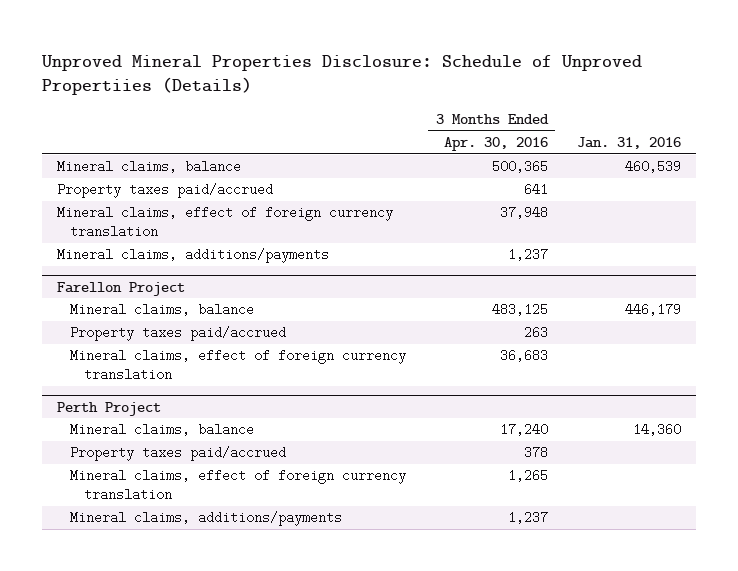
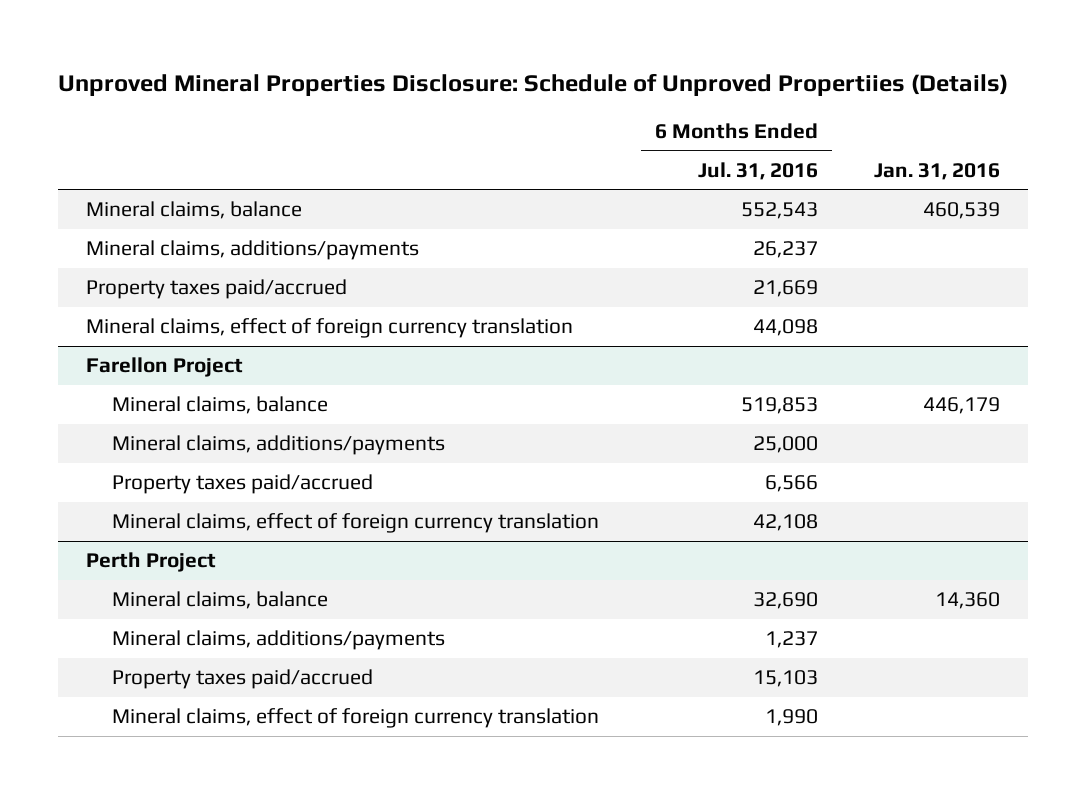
- | 3 Months Ended Apr. 30, 2016 | Jan. 31, 2016
+ | 6 Months Ended Jul. 31, 2016 | Jan. 31, 2016
moved up: Mineral claims, additions/payments | 26,237 |
@ Farellon Project
+ Mineral claims, additions/payments | 25,000 |
@ Perth Project
moved up: Mineral claims, additions/payments | 1,237 |

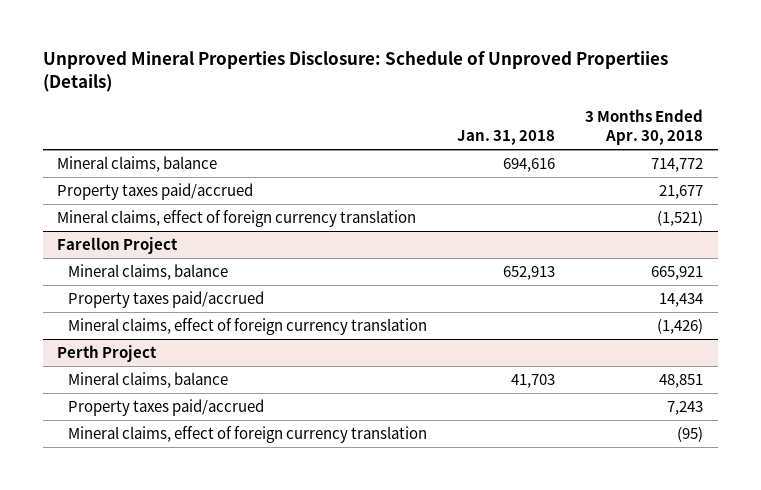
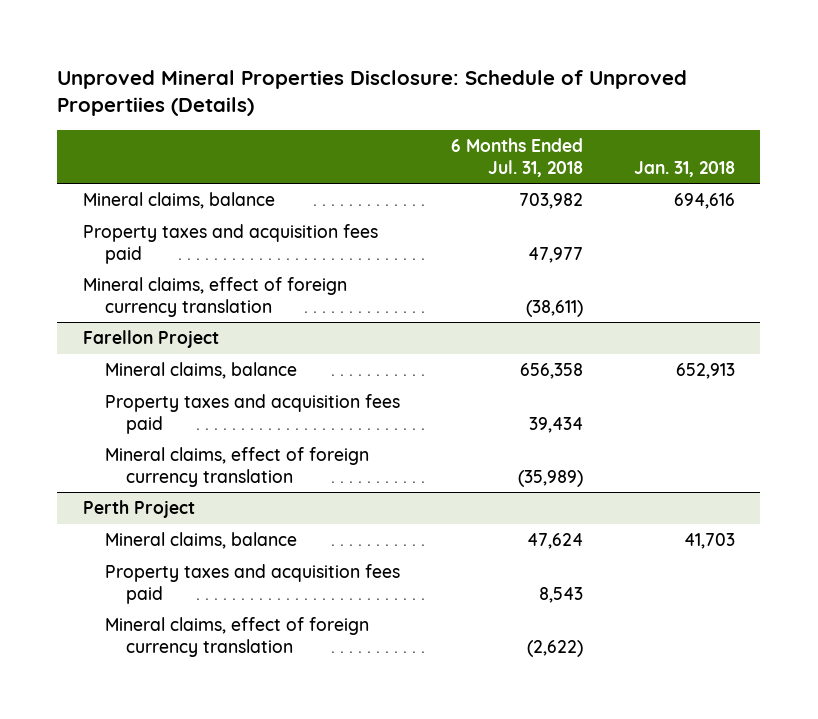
- | Jan. 31, 2018 | 3 Months Ended Apr. 30, 2018
+ | 6 Months Ended Jul. 31, 2018 | Jan. 31, 2018
- Property taxes paid/accrued | | 21,677
+ Property taxes and acquisition fees paid | 47,977 |
@ Farellon Project
- Property taxes paid/accrued | | 14,434
+ Property taxes and acquisition fees paid | 39,434 |
@ Perth Project
- Property taxes paid/accrued | | 7,243
+ Property taxes and acquisition fees paid | 8,543 |

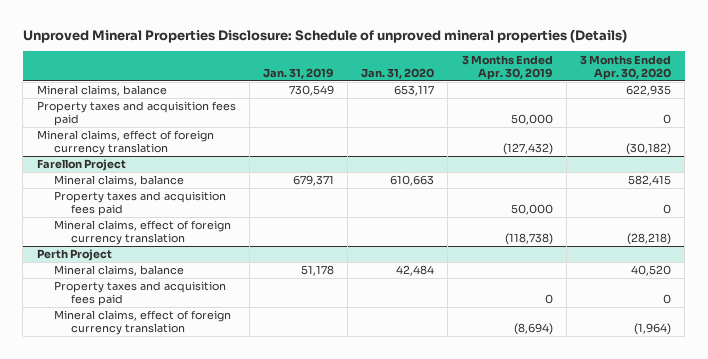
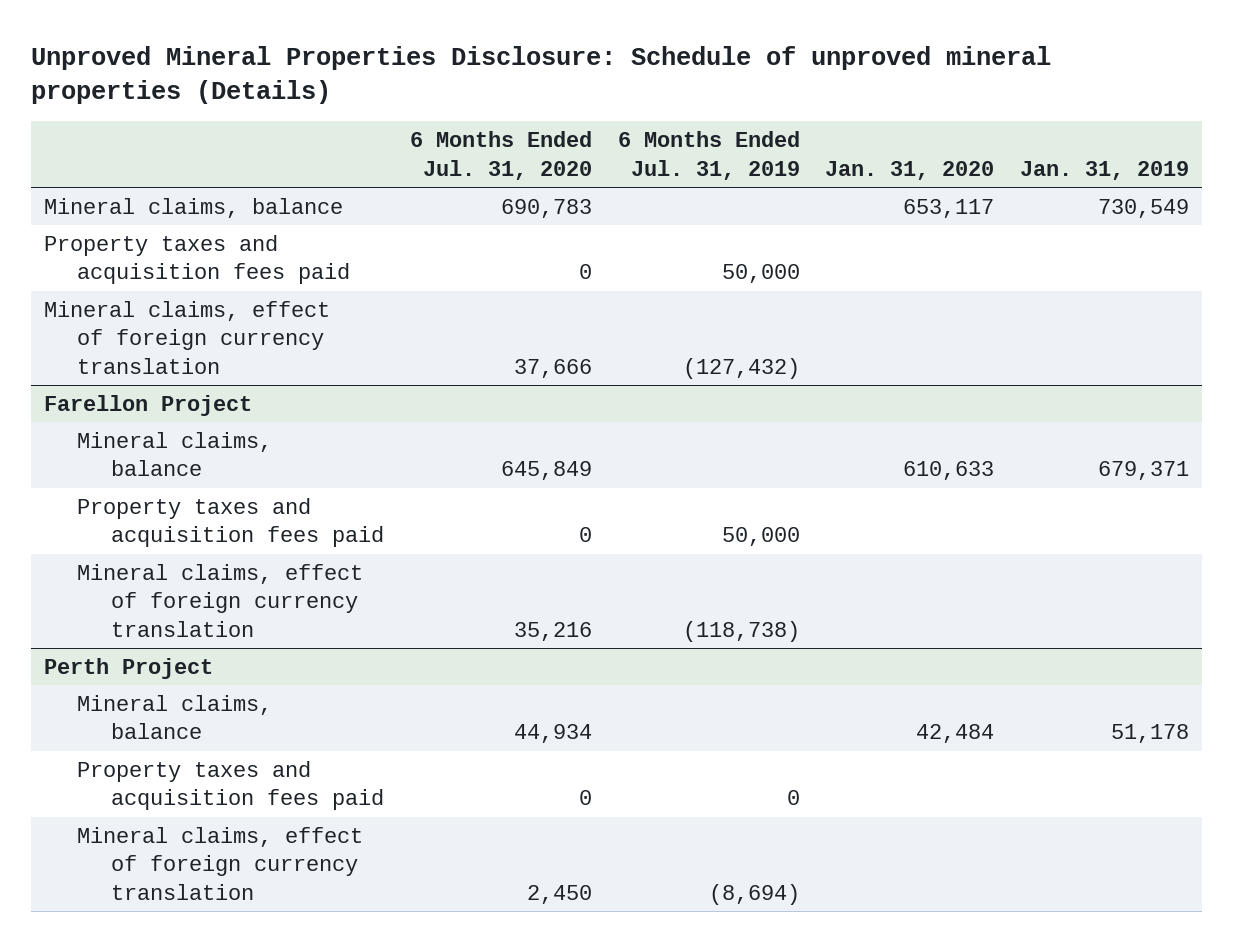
- | Jan. 31, 2019 | Jan. 31, 2020 | 3 Months Ended Apr. 30, 2019 | 3 Months Ended Apr. 30, 2020
+ | 6 Months Ended Jul. 31, 2020 | 6 Months Ended Jul. 31, 2019 | Jan. 31, 2020 | Jan. 31, 2019
@ Farellon Project
- Mineral claims, balance | 679,371 | 610,663 | | 582,415
+ Mineral claims, balance | 645,849 | | 610,633 | 679,371

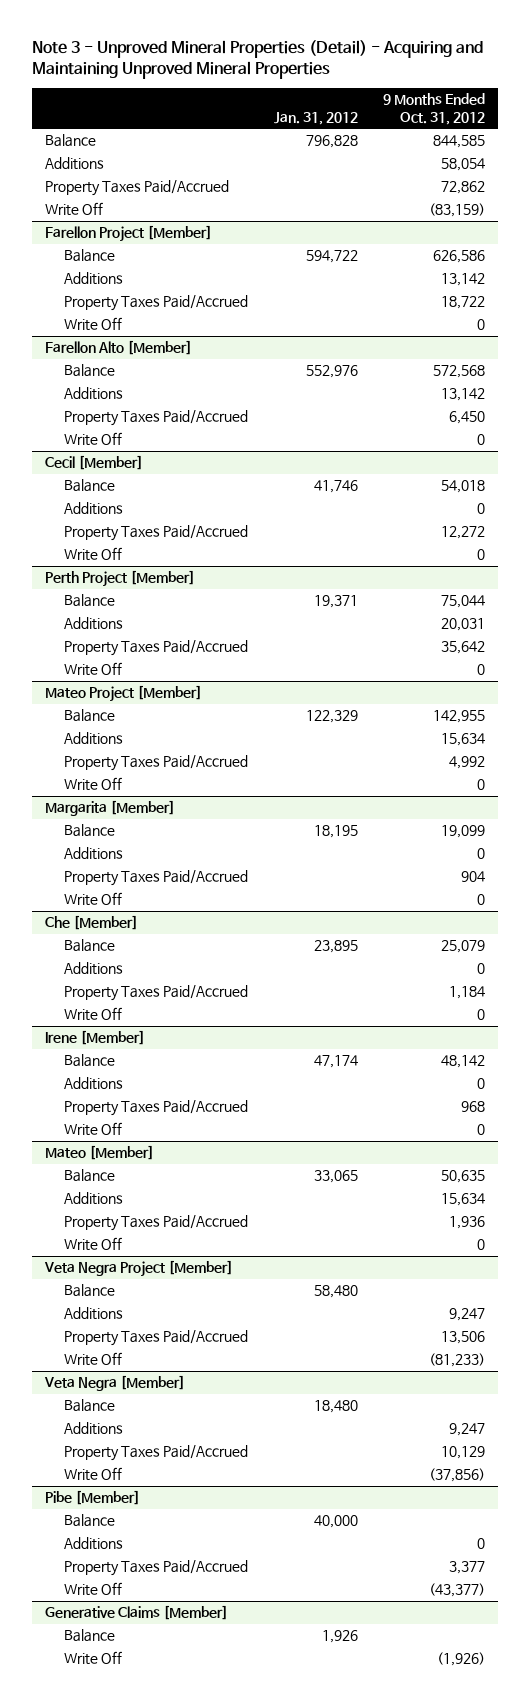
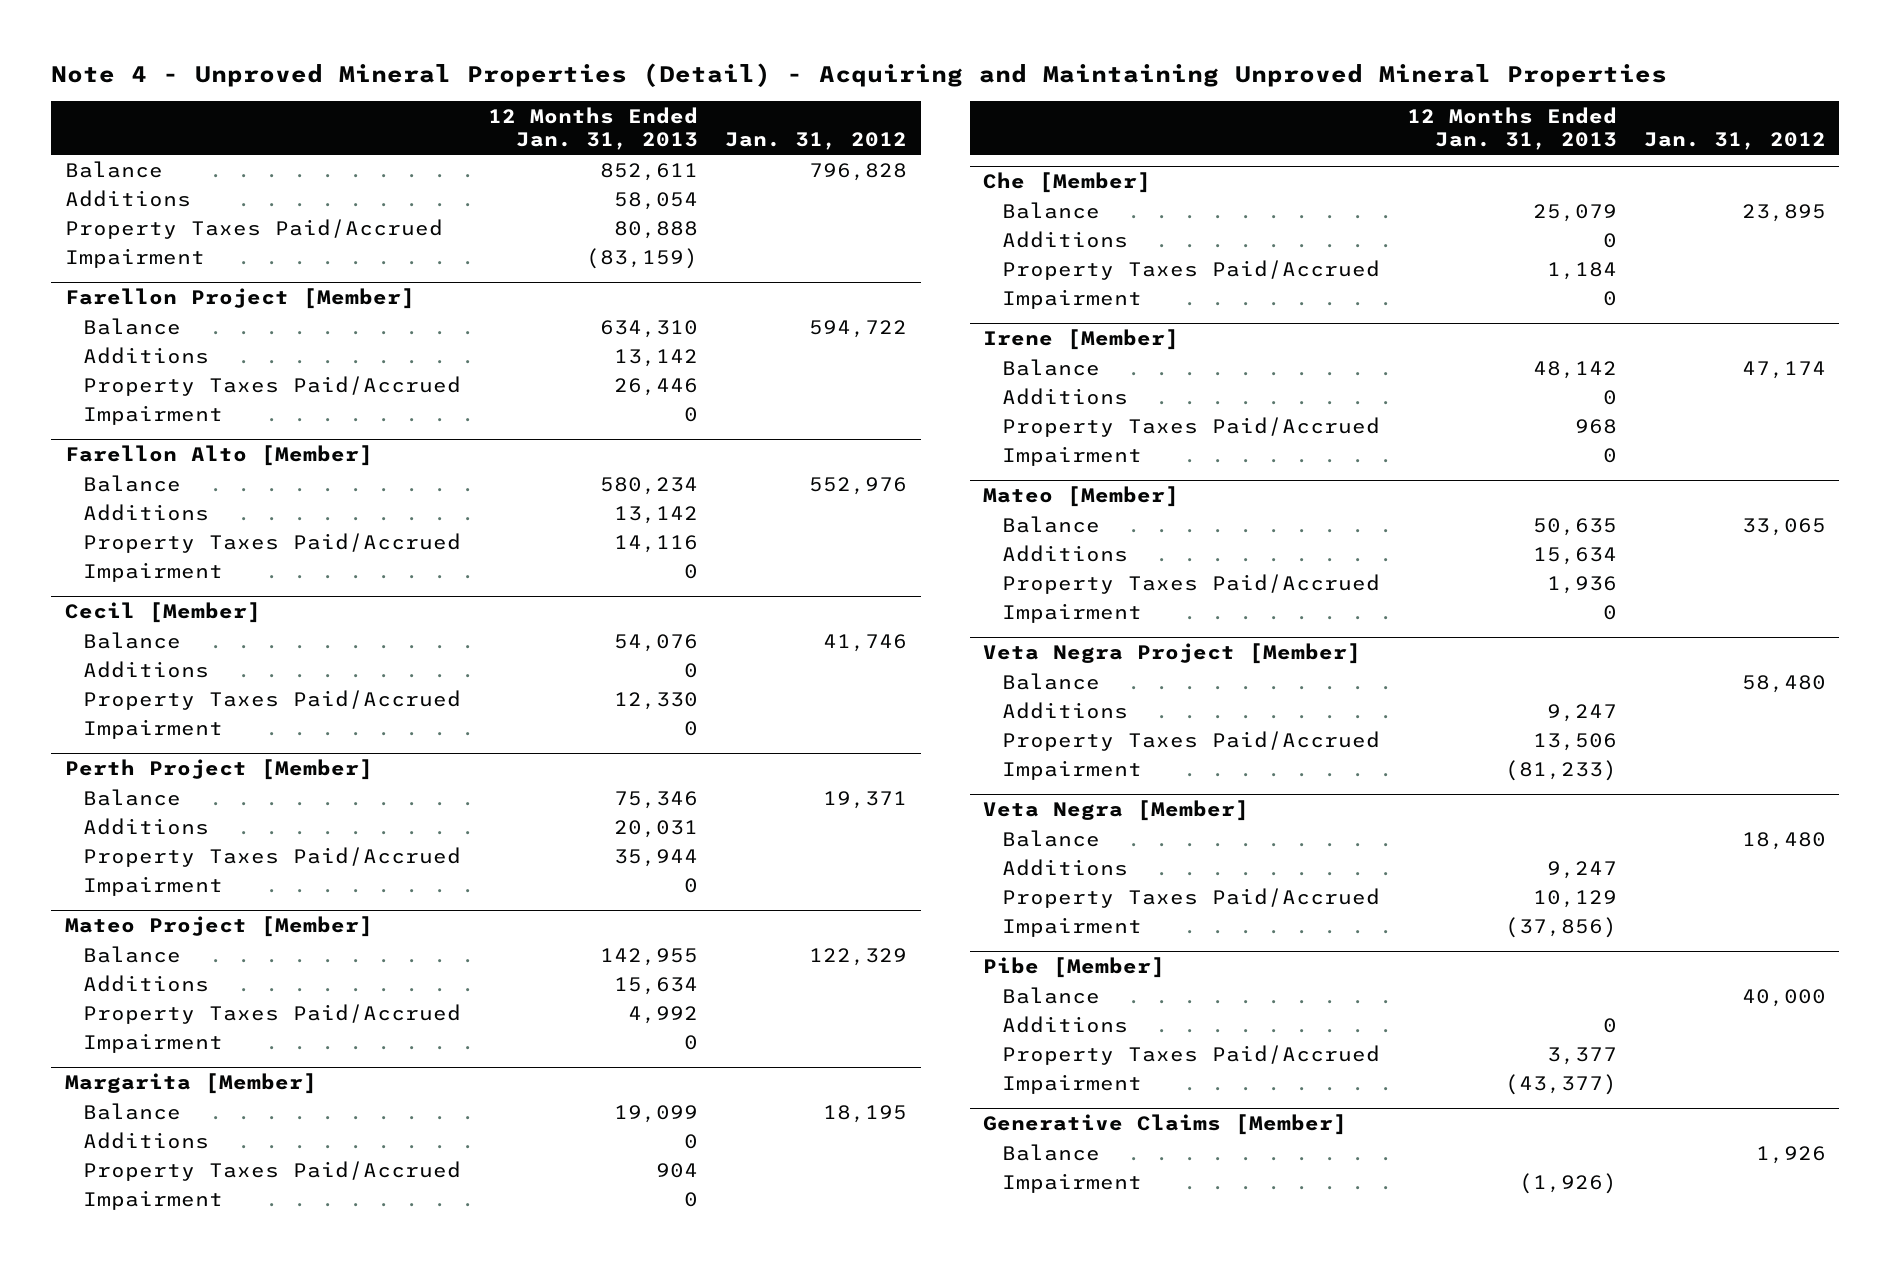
- Note 3 - Unproved Mineral Properties (Detail) - Acquiring and Maintaining Unproved Mineral Properties
+ Note 4 - Unproved Mineral Properties (Detail) - Acquiring and Maintaining Unproved Mineral Properties
- | Jan. 31, 2012 | 9 Months Ended Oct. 31, 2012
+ | 12 Months Ended Jan. 31, 2013 | Jan. 31, 2012
- Write Off | | (83,159)
+ Impairment | (83,159) |
@ Farellon Project [Member]
- Write Off | | 0
+ Impairment | 0 |
@ Farellon Alto [Member]
- Write Off | | 0
+ Impairment | 0 |
@ Cecil [Member]
- Write Off | | 0
+ Impairment | 0 |
@ Perth Project [Member]
- Write Off | | 0
+ Impairment | 0 |
@ Mateo Project [Member]
- Write Off | | 0
+ Impairment | 0 |
@ Margarita [Member]
- Write Off | | 0
+ Impairment | 0 |
@ Che [Member]
- Write Off | | 0
+ Impairment | 0 |
@ Irene [Member]
- Write Off | | 0
+ Impairment | 0 |
@ Mateo [Member]
- Write Off | | 0
+ Impairment | 0 |
@ Veta Negra Project [Member]
- Write Off | | (81,233)
+ Impairment | (81,233) |
@ Veta Negra [Member]
- Write Off | | (37,856)
+ Impairment | (37,856) |
@ Pibe [Member]
- Write Off | | (43,377)
+ Impairment | (43,377) |
@ Generative Claims [Member]
- Write Off | | (1,926)
+ Impairment | (1,926) |

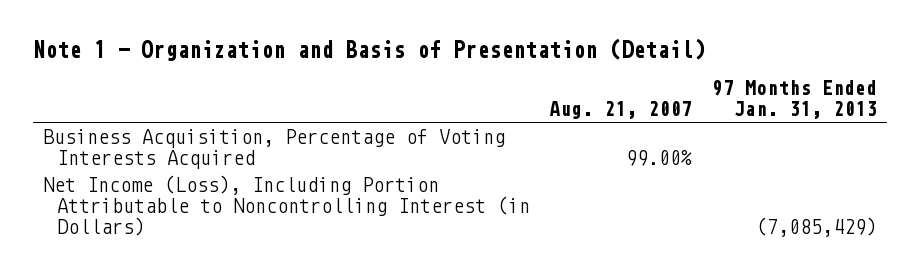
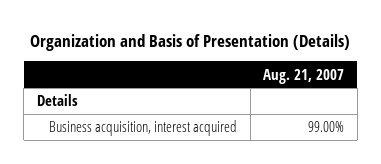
- Note 1 - Organization and Basis of Presentation (Detail)
+ Organization and Basis of Presentation (Details)
- | Aug. 21, 2007 | 97 Months Ended Jan. 31, 2013
+ | Aug. 21, 2007
- Business Acquisition, Percentage of Voting Interests Acquired | 99.00% |
- Net Income (Loss), Including Portion Attributable to Noncontrolling Interest (in Dollars) | | (7,085,429)
+ Details
+ Business acquisition, interest acquired | 99.00%

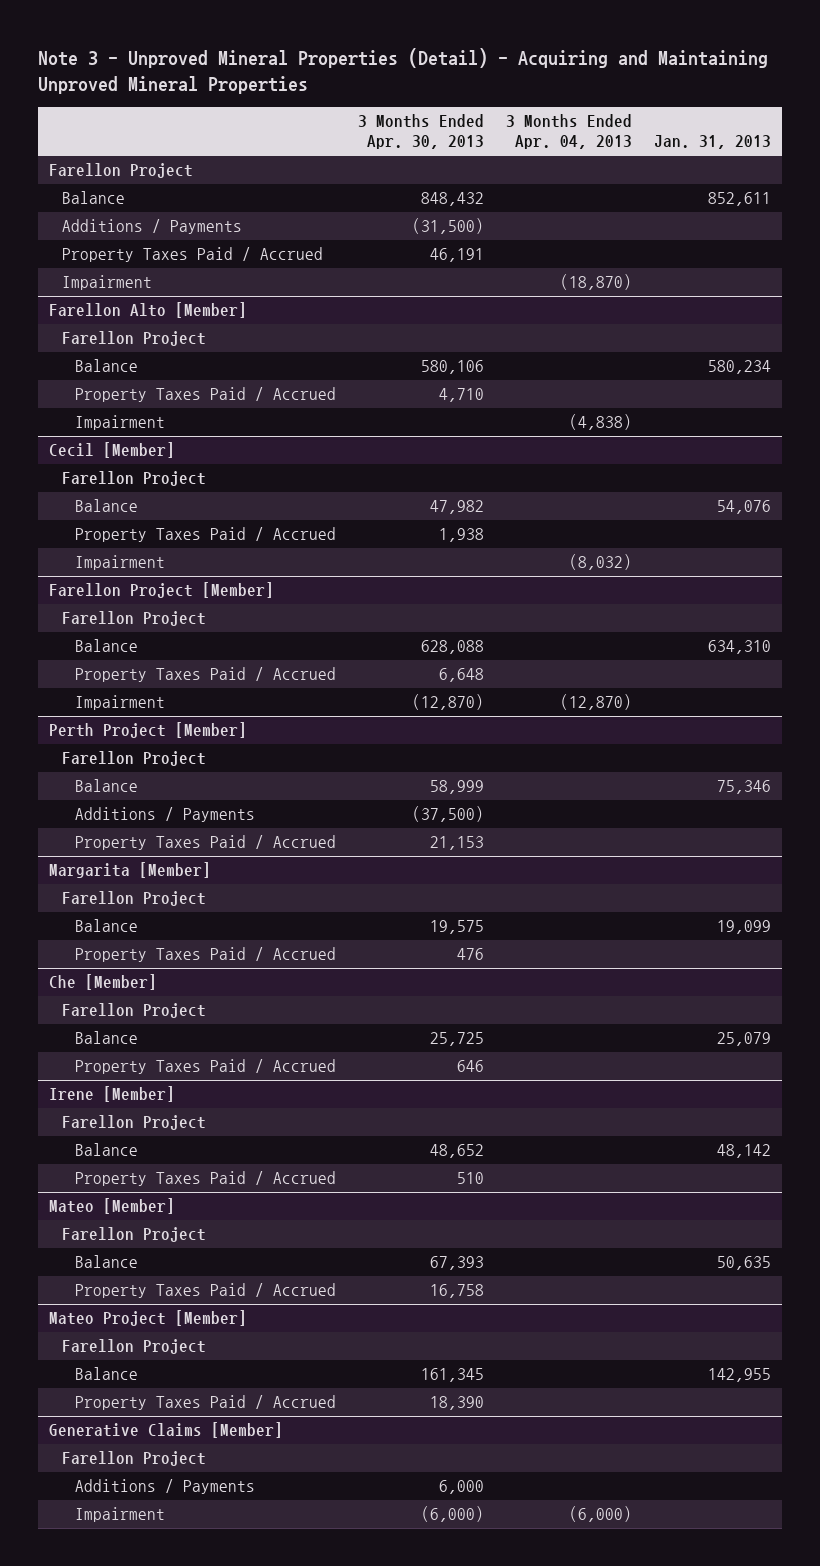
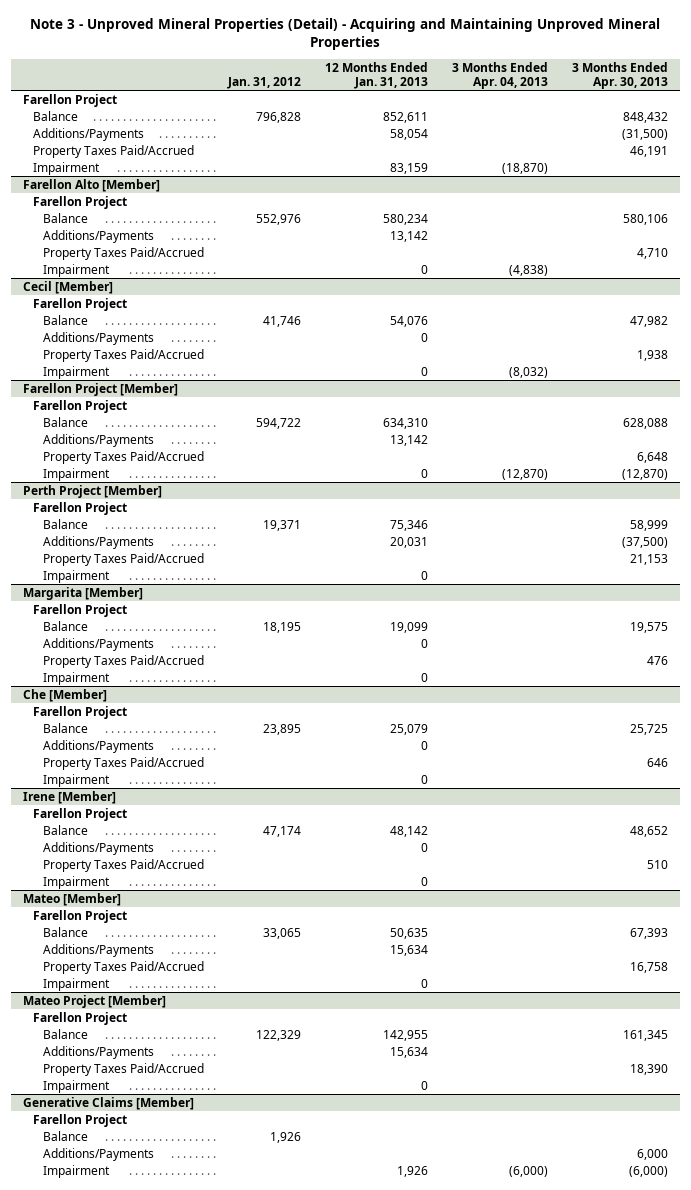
- | 3 Months Ended Apr. 30, 2013 | 3 Months Ended Apr. 04, 2013 | Jan. 31, 2013
+ | Jan. 31, 2012 | 12 Months Ended Jan. 31, 2013 | 3 Months Ended Apr. 04, 2013 | 3 Months Ended Apr. 30, 2013
- Additions / Payments | (31,500) | |
- Property Taxes Paid / Accrued | 46,191 | |
+ Additions/Payments | | 58,054 | | (31,500)
+ Property Taxes Paid/Accrued | | | | 46,191
@ Farellon Alto [Member]
- Property Taxes Paid / Accrued | 4,710 | |
+ Additions/Payments | | 13,142 | |
+ Property Taxes Paid/Accrued | | | | 4,710
@ Cecil [Member]
- Property Taxes Paid / Accrued | 1,938 | |
+ Additions/Payments | | 0 | |
+ Property Taxes Paid/Accrued | | | | 1,938
@ Farellon Project [Member]
- Property Taxes Paid / Accrued | 6,648 | |
+ Additions/Payments | | 13,142 | |
+ Property Taxes Paid/Accrued | | | | 6,648
@ Perth Project [Member]
- Additions / Payments | (37,500) | |
- Property Taxes Paid / Accrued | 21,153 | |
+ Additions/Payments | | 20,031 | | (37,500)
+ Property Taxes Paid/Accrued | | | | 21,153
+ Impairment | | 0 | |
@ Margarita [Member]
- Property Taxes Paid / Accrued | 476 | |
+ Additions/Payments | | 0 | |
+ Property Taxes Paid/Accrued | | | | 476
+ Impairment | | 0 | |
@ Che [Member]
- Property Taxes Paid / Accrued | 646 | |
+ Additions/Payments | | 0 | |
+ Property Taxes Paid/Accrued | | | | 646
+ Impairment | | 0 | |
@ Irene [Member]
- Property Taxes Paid / Accrued | 510 | |
+ Additions/Payments | | 0 | |
+ Property Taxes Paid/Accrued | | | | 510
+ Impairment | | 0 | |
@ Mateo [Member]
- Property Taxes Paid / Accrued | 16,758 | |
+ Additions/Payments | | 15,634 | |
+ Property Taxes Paid/Accrued | | | | 16,758
+ Impairment | | 0 | |
@ Mateo Project [Member]
- Property Taxes Paid / Accrued | 18,390 | |
+ Additions/Payments | | 15,634 | |
+ Property Taxes Paid/Accrued | | | | 18,390
+ Impairment | | 0 | |
@ Generative Claims [Member]
- Additions / Payments | 6,000 | |
+ Balance | 1,926 | | |
+ Additions/Payments | | | | 6,000

